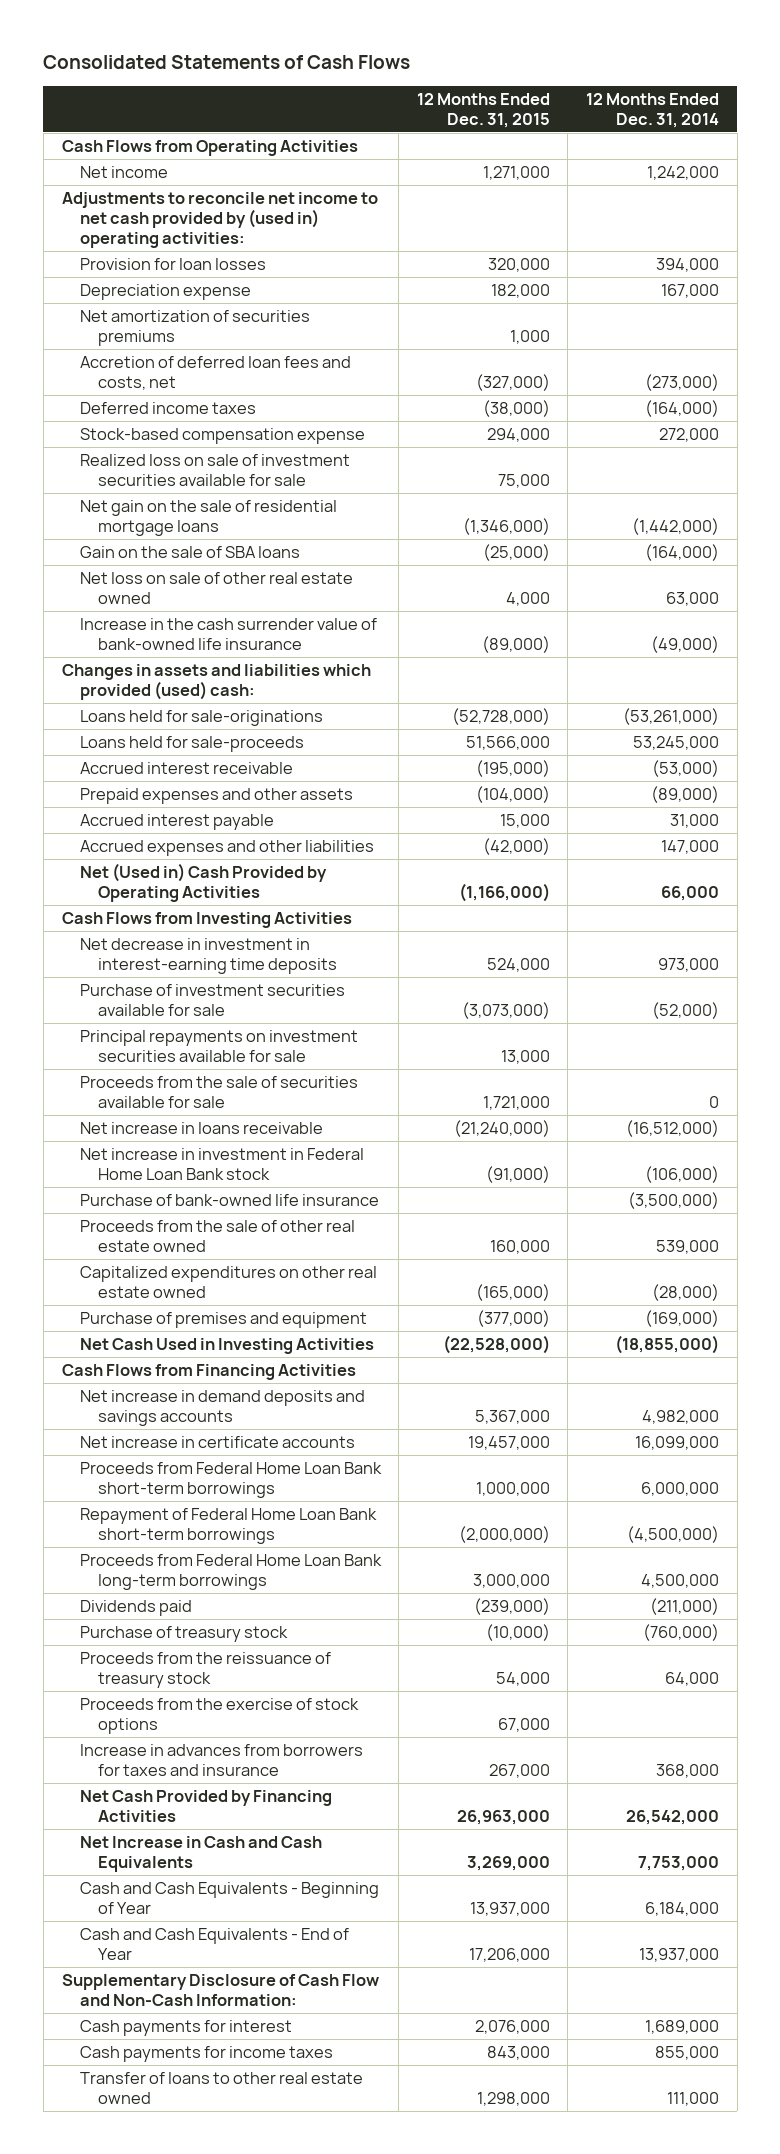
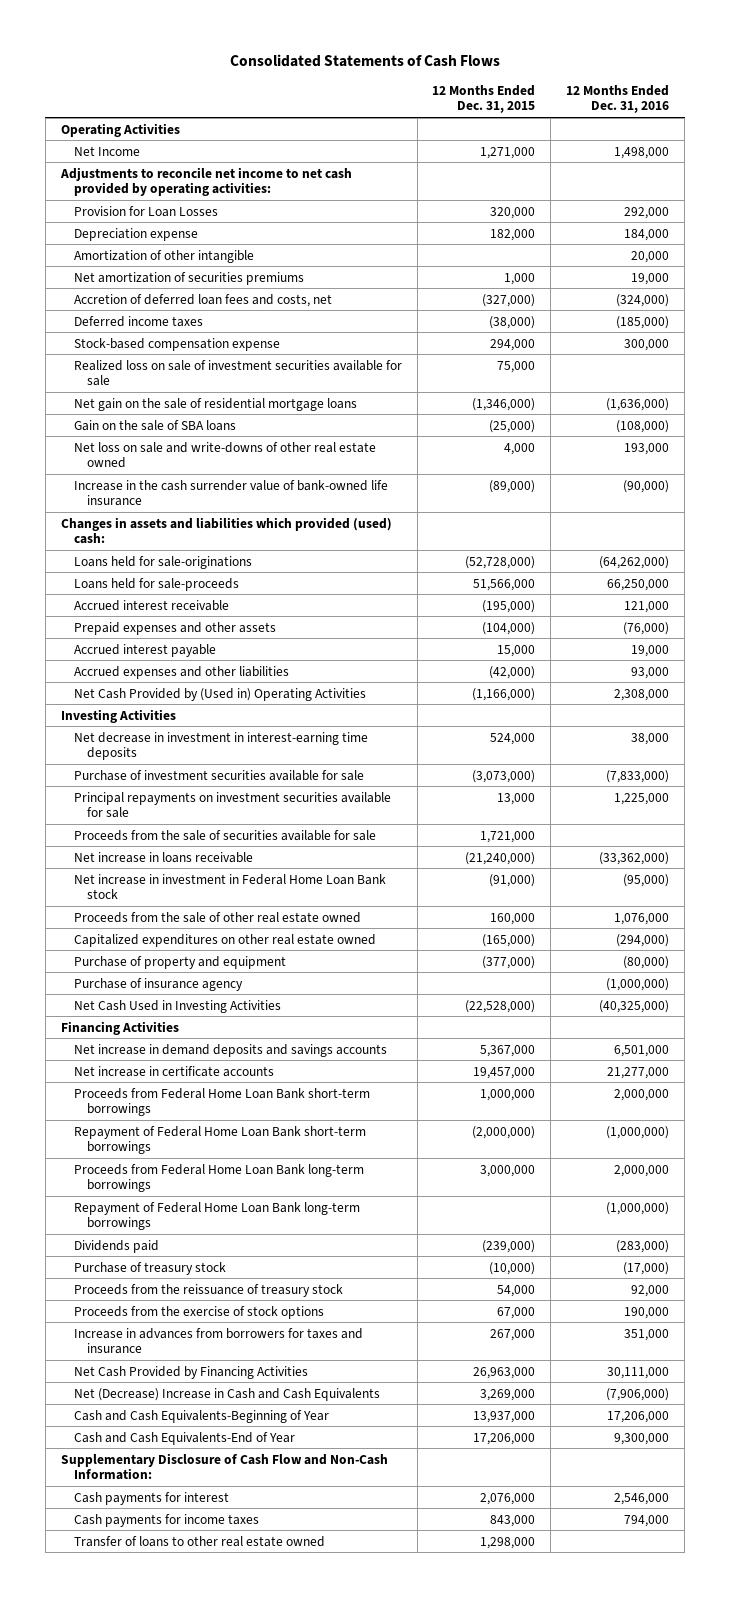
- | 12 Months Ended Dec. 31, 2015 | 12 Months Ended Dec. 31, 2014
+ | 12 Months Ended Dec. 31, 2015 | 12 Months Ended Dec. 31, 2016
- Cash Flows from Operating Activities
- Net income | 1,271,000 | 1,242,000
- Adjustments to reconcile net income to net cash provided by (used in) operating activities:
- Provision for loan losses | 320,000 | 394,000
+ Operating Activities
+ Net Income | 1,271,000 | 1,498,000
+ Adjustments to reconcile net income to net cash provided by operating activities:
+ Provision for Loan Losses | 320,000 | 292,000
+ Amortization of other intangible | | 20,000
- Net loss on sale of other real estate owned | 4,000 | 63,000
+ Net loss on sale and write-downs of other real estate owned | 4,000 | 193,000
- Net (Used in) Cash Provided by Operating Activities | (1,166,000) | 66,000
- Cash Flows from Investing Activities
+ Net Cash Provided by (Used in) Operating Activities | (1,166,000) | 2,308,000
+ Investing Activities
- Purchase of bank-owned life insurance | | (3,500,000)
- Purchase of premises and equipment | (377,000) | (169,000)
+ Purchase of property and equipment | (377,000) | (80,000)
+ Purchase of insurance agency | | (1,000,000)
- Cash Flows from Financing Activities
+ Financing Activities
+ Repayment of Federal Home Loan Bank long-term borrowings | | (1,000,000)
- Net Increase in Cash and Cash Equivalents | 3,269,000 | 7,753,000
- Cash and Cash Equivalents - Beginning of Year | 13,937,000 | 6,184,000
- Cash and Cash Equivalents - End of Year | 17,206,000 | 13,937,000
+ Net (Decrease) Increase in Cash and Cash Equivalents | 3,269,000 | (7,906,000)
+ Cash and Cash Equivalents-Beginning of Year | 13,937,000 | 17,206,000
+ Cash and Cash Equivalents-End of Year | 17,206,000 | 9,300,000

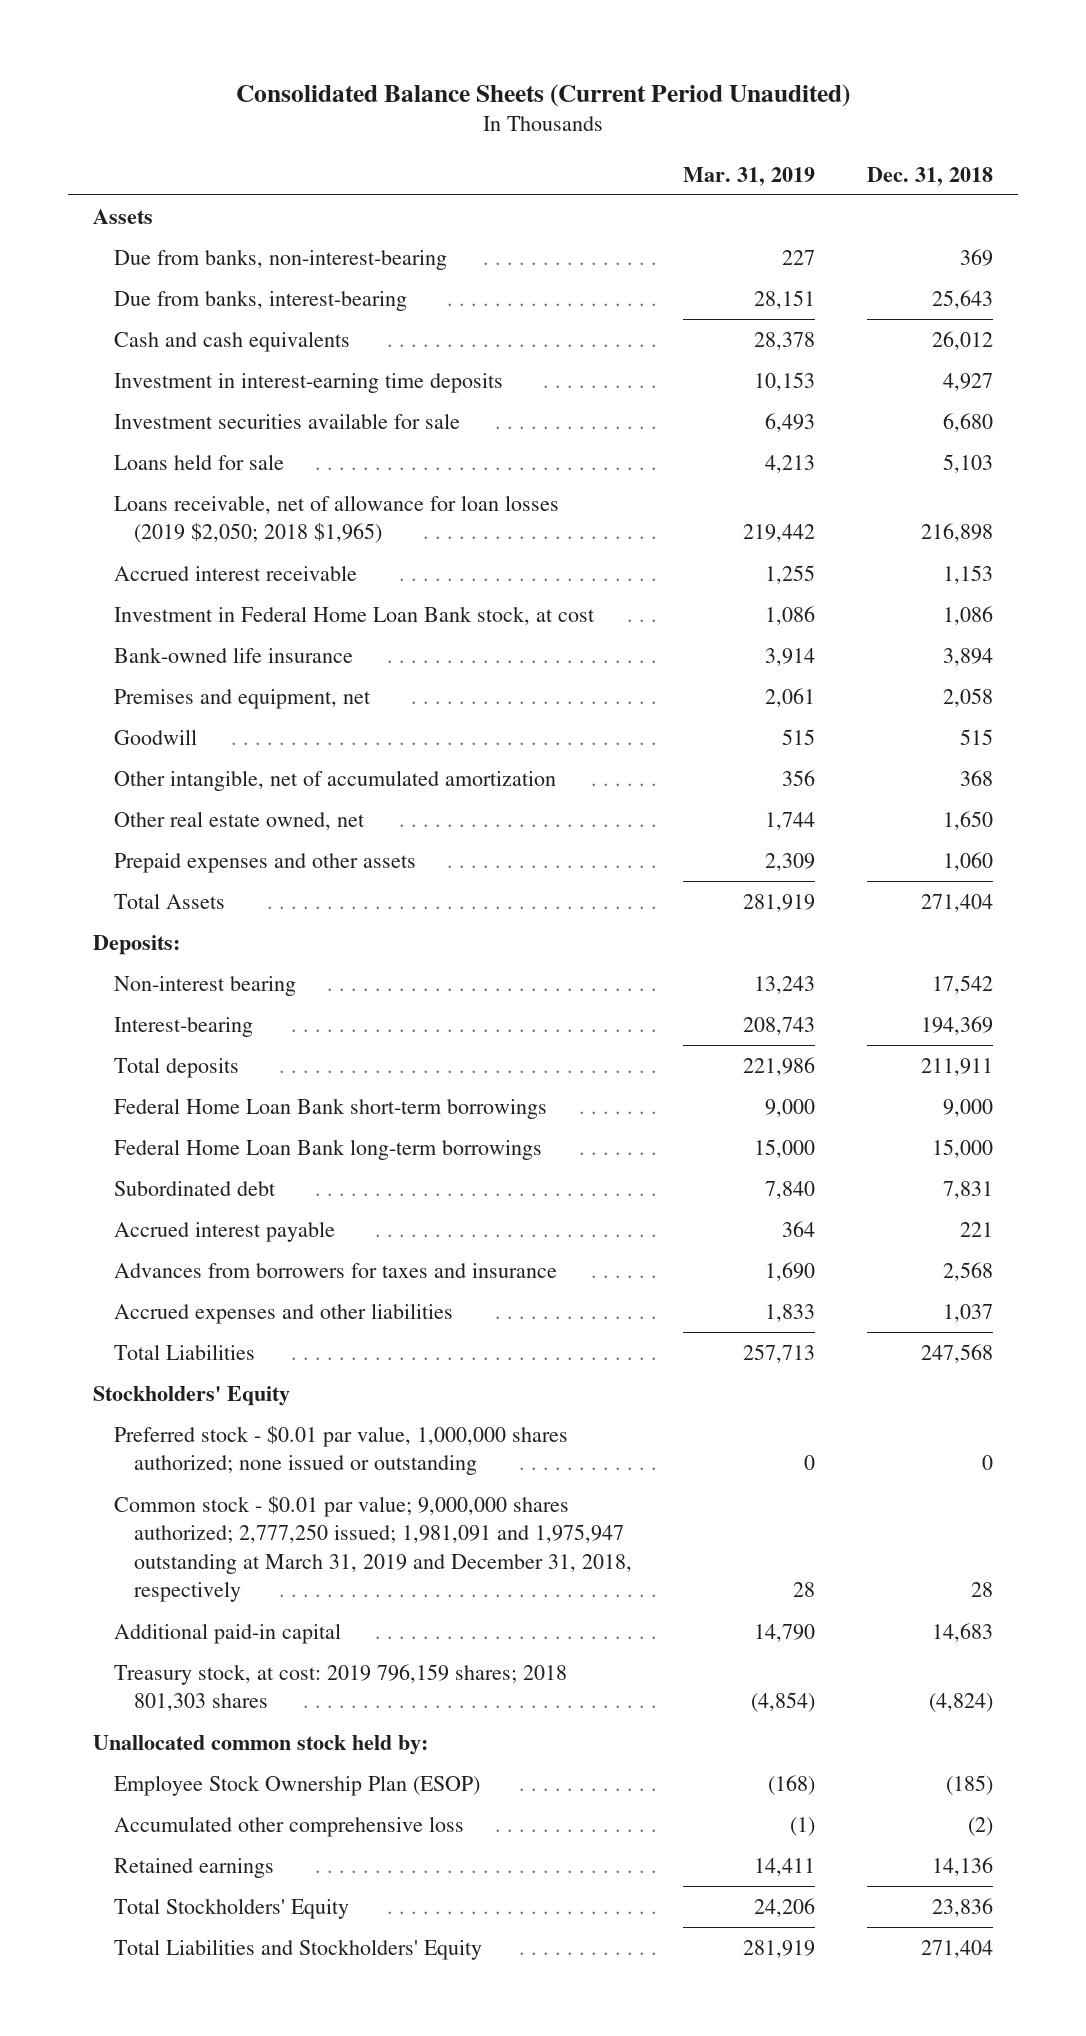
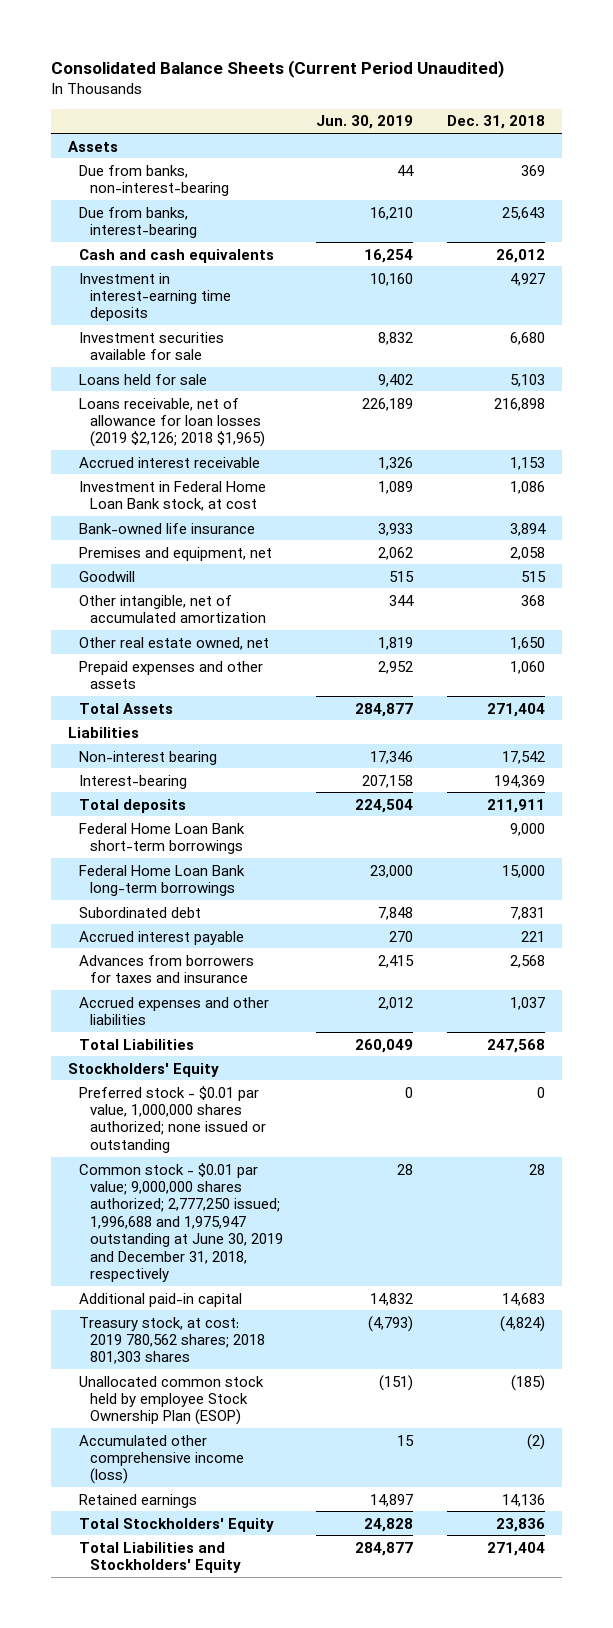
- | Mar. 31, 2019 | Dec. 31, 2018
+ | Jun. 30, 2019 | Dec. 31, 2018
- Loans receivable, net of allowance for loan losses (2019 $2,050; 2018 $1,965) | 219,442 | 216,898
+ Loans receivable, net of allowance for loan losses (2019 $2,126; 2018 $1,965) | 226,189 | 216,898
- Deposits:
+ Liabilities
- Common stock - $0.01 par value; 9,000,000 shares authorized; 2,777,250 issued; 1,981,091 and 1,975,947 outstanding at March 31, 2019 and December 31, 2018, respectively | 28 | 28
+ Common stock - $0.01 par value; 9,000,000 shares authorized; 2,777,250 issued; 1,996,688 and 1,975,947 outstanding at June 30, 2019 and December 31, 2018, respectively | 28 | 28
- Treasury stock, at cost: 2019 796,159 shares; 2018 801,303 shares | (4,854) | (4,824)
- Unallocated common stock held by:
- Employee Stock Ownership Plan (ESOP) | (168) | (185)
- Accumulated other comprehensive loss | (1) | (2)
+ Treasury stock, at cost: 2019 780,562 shares; 2018 801,303 shares | (4,793) | (4,824)
+ Unallocated common stock held by employee Stock Ownership Plan (ESOP) | (151) | (185)
+ Accumulated other comprehensive income (loss) | 15 | (2)

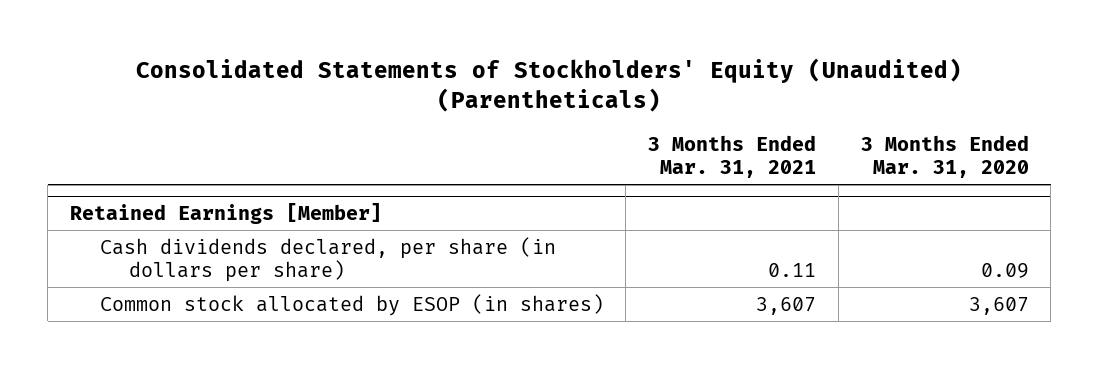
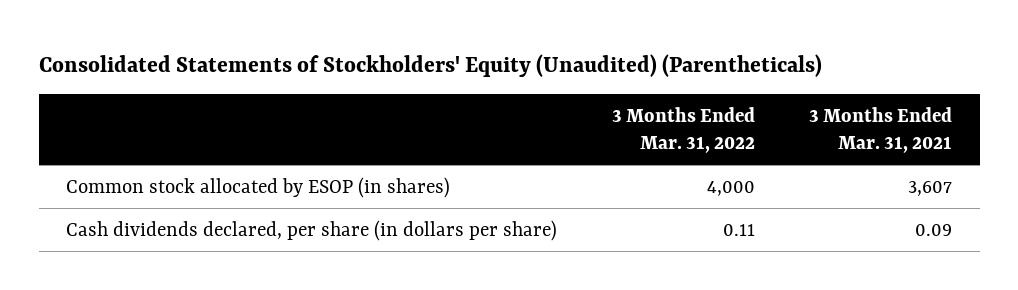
- | 3 Months Ended Mar. 31, 2021 | 3 Months Ended Mar. 31, 2020
+ | 3 Months Ended Mar. 31, 2022 | 3 Months Ended Mar. 31, 2021
- Retained Earnings [Member]
- Cash dividends declared, per share (in dollars per share) | 0.11 | 0.09
+ Cash dividends declared, per share (in dollars per share) | 0.11 | 0.09

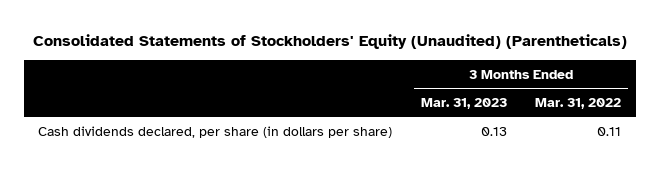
- | 3 Months Ended Mar. 31, 2022 | 3 Months Ended Mar. 31, 2021
+ | 3 Months Ended Mar. 31, 2023 | 3 Months Ended Mar. 31, 2022
- Common stock allocated by ESOP (in shares) | 4,000 | 3,607

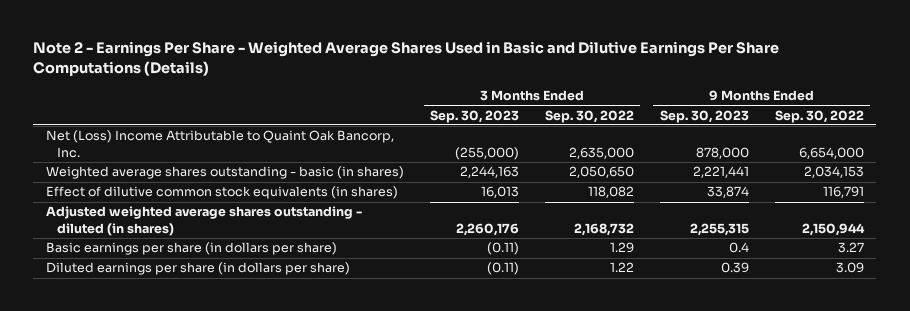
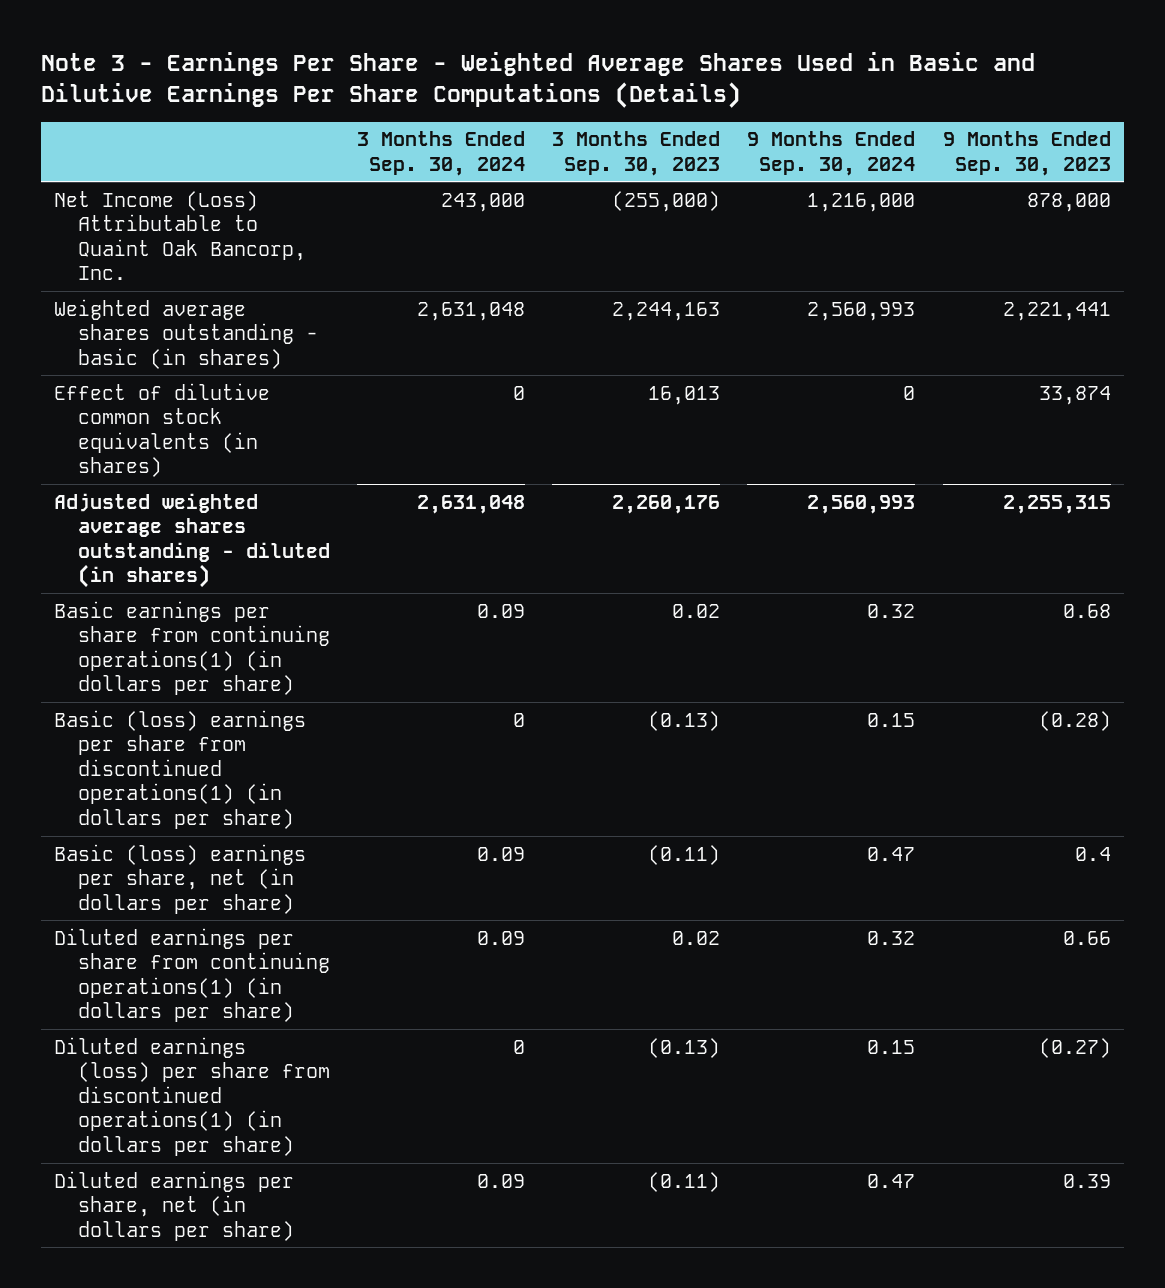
- Note 2 - Earnings Per Share - Weighted Average Shares Used in Basic and Dilutive Earnings Per Share Computations (Details)
+ Note 3 - Earnings Per Share - Weighted Average Shares Used in Basic and Dilutive Earnings Per Share Computations (Details)
- | 3 Months Ended Sep. 30, 2023 | 3 Months Ended Sep. 30, 2022 | 9 Months Ended Sep. 30, 2023 | 9 Months Ended Sep. 30, 2022
+ | 3 Months Ended Sep. 30, 2024 | 3 Months Ended Sep. 30, 2023 | 9 Months Ended Sep. 30, 2024 | 9 Months Ended Sep. 30, 2023
- Net (Loss) Income Attributable to Quaint Oak Bancorp, Inc. | (255,000) | 2,635,000 | 878,000 | 6,654,000
+ Net Income (Loss) Attributable to Quaint Oak Bancorp, Inc. | 243,000 | (255,000) | 1,216,000 | 878,000
- Basic earnings per share (in dollars per share) | (0.11) | 1.29 | 0.4 | 3.27
- Diluted earnings per share (in dollars per share) | (0.11) | 1.22 | 0.39 | 3.09
+ Basic earnings per share from continuing operations(1) (in dollars per share) | 0.09 | 0.02 | 0.32 | 0.68
+ Basic (loss) earnings per share from discontinued operations(1) (in dollars per share) | 0 | (0.13) | 0.15 | (0.28)
+ Basic (loss) earnings per share, net (in dollars per share) | 0.09 | (0.11) | 0.47 | 0.4
+ Diluted earnings per share from continuing operations(1) (in dollars per share) | 0.09 | 0.02 | 0.32 | 0.66
+ Diluted earnings (loss) per share from discontinued operations(1) (in dollars per share) | 0 | (0.13) | 0.15 | (0.27)
+ Diluted earnings per share, net (in dollars per share) | 0.09 | (0.11) | 0.47 | 0.39

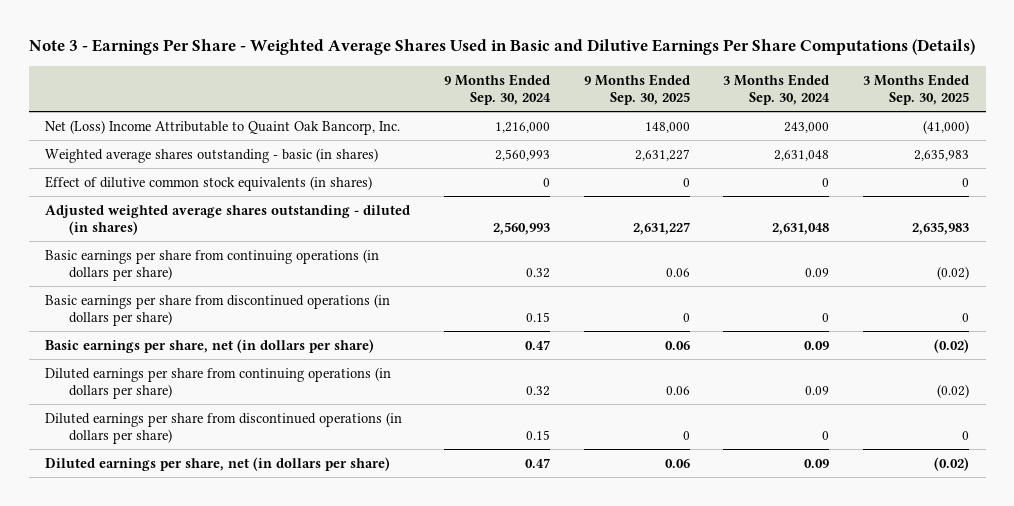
- | 3 Months Ended Sep. 30, 2024 | 3 Months Ended Sep. 30, 2023 | 9 Months Ended Sep. 30, 2024 | 9 Months Ended Sep. 30, 2023
+ | 9 Months Ended Sep. 30, 2024 | 9 Months Ended Sep. 30, 2025 | 3 Months Ended Sep. 30, 2024 | 3 Months Ended Sep. 30, 2025
- Net Income (Loss) Attributable to Quaint Oak Bancorp, Inc. | 243,000 | (255,000) | 1,216,000 | 878,000
+ Net (Loss) Income Attributable to Quaint Oak Bancorp, Inc. | 1,216,000 | 148,000 | 243,000 | (41,000)
- Basic earnings per share from continuing operations(1) (in dollars per share) | 0.09 | 0.02 | 0.32 | 0.68
- Basic (loss) earnings per share from discontinued operations(1) (in dollars per share) | 0 | (0.13) | 0.15 | (0.28)
- Basic (loss) earnings per share, net (in dollars per share) | 0.09 | (0.11) | 0.47 | 0.4
- Diluted earnings per share from continuing operations(1) (in dollars per share) | 0.09 | 0.02 | 0.32 | 0.66
- Diluted earnings (loss) per share from discontinued operations(1) (in dollars per share) | 0 | (0.13) | 0.15 | (0.27)
+ Basic earnings per share from continuing operations (in dollars per share) | 0.32 | 0.06 | 0.09 | (0.02)
+ Basic earnings per share from discontinued operations (in dollars per share) | 0.15 | 0 | 0 | 0
+ Basic earnings per share, net (in dollars per share) | 0.47 | 0.06 | 0.09 | (0.02)
+ Diluted earnings per share from continuing operations (in dollars per share) | 0.32 | 0.06 | 0.09 | (0.02)
+ Diluted earnings per share from discontinued operations (in dollars per share) | 0.15 | 0 | 0 | 0

